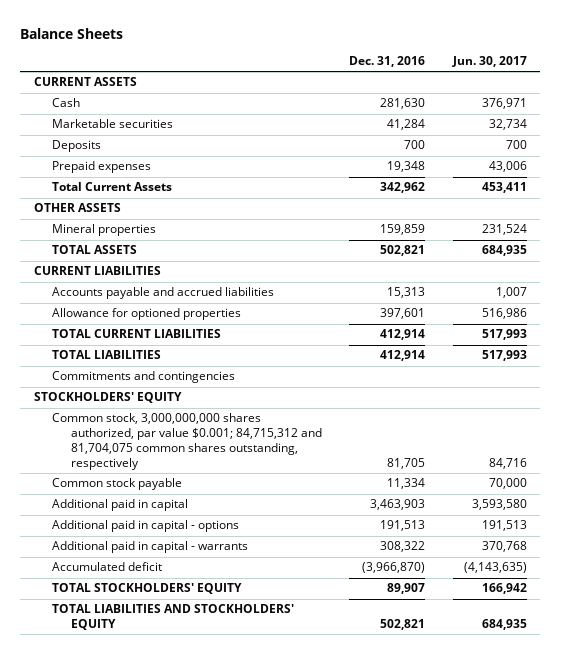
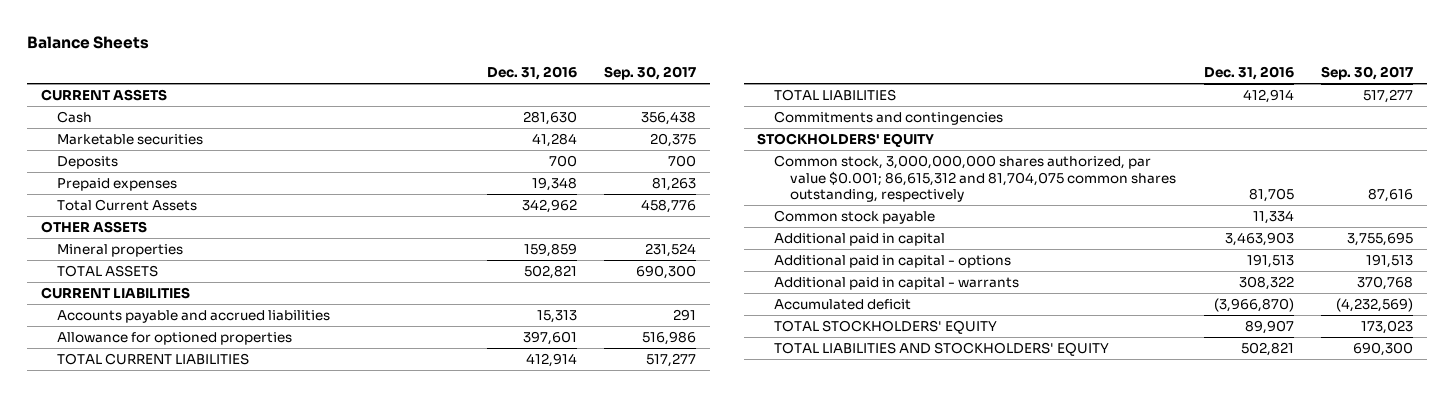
- | Dec. 31, 2016 | Jun. 30, 2017
+ | Dec. 31, 2016 | Sep. 30, 2017
- Common stock, 3,000,000,000 shares authorized, par value $0.001; 84,715,312 and 81,704,075 common shares outstanding, respectively | 81,705 | 84,716
+ Common stock, 3,000,000,000 shares authorized, par value $0.001; 86,615,312 and 81,704,075 common shares outstanding, respectively | 81,705 | 87,616

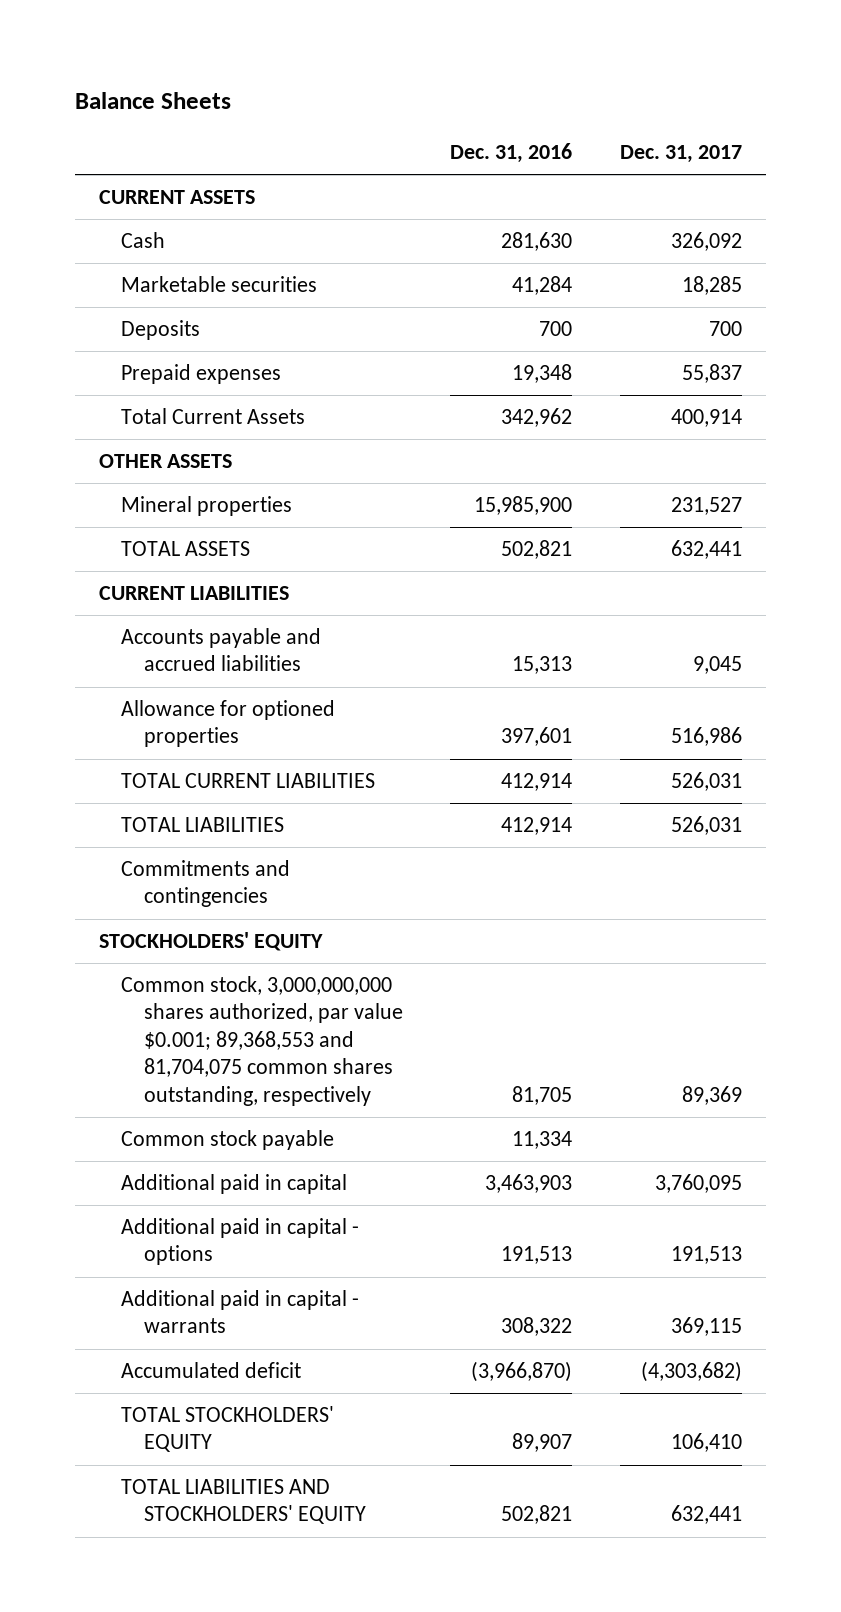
- | Dec. 31, 2016 | Sep. 30, 2017
+ | Dec. 31, 2016 | Dec. 31, 2017
- Mineral properties | 159,859 | 231,524
+ Mineral properties | 15,985,900 | 231,527
- Common stock, 3,000,000,000 shares authorized, par value $0.001; 86,615,312 and 81,704,075 common shares outstanding, respectively | 81,705 | 87,616
+ Common stock, 3,000,000,000 shares authorized, par value $0.001; 89,368,553 and 81,704,075 common shares outstanding, respectively | 81,705 | 89,369

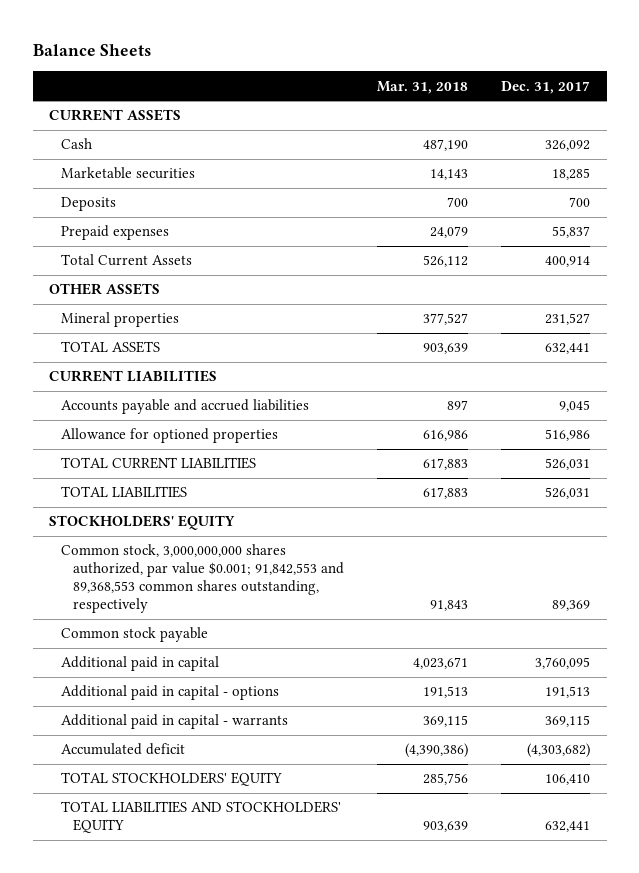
- | Dec. 31, 2016 | Dec. 31, 2017
+ | Mar. 31, 2018 | Dec. 31, 2017
- Commitments and contingencies
- Common stock, 3,000,000,000 shares authorized, par value $0.001; 89,368,553 and 81,704,075 common shares outstanding, respectively | 81,705 | 89,369
+ Common stock, 3,000,000,000 shares authorized, par value $0.001; 91,842,553 and 89,368,553 common shares outstanding, respectively | 91,843 | 89,369

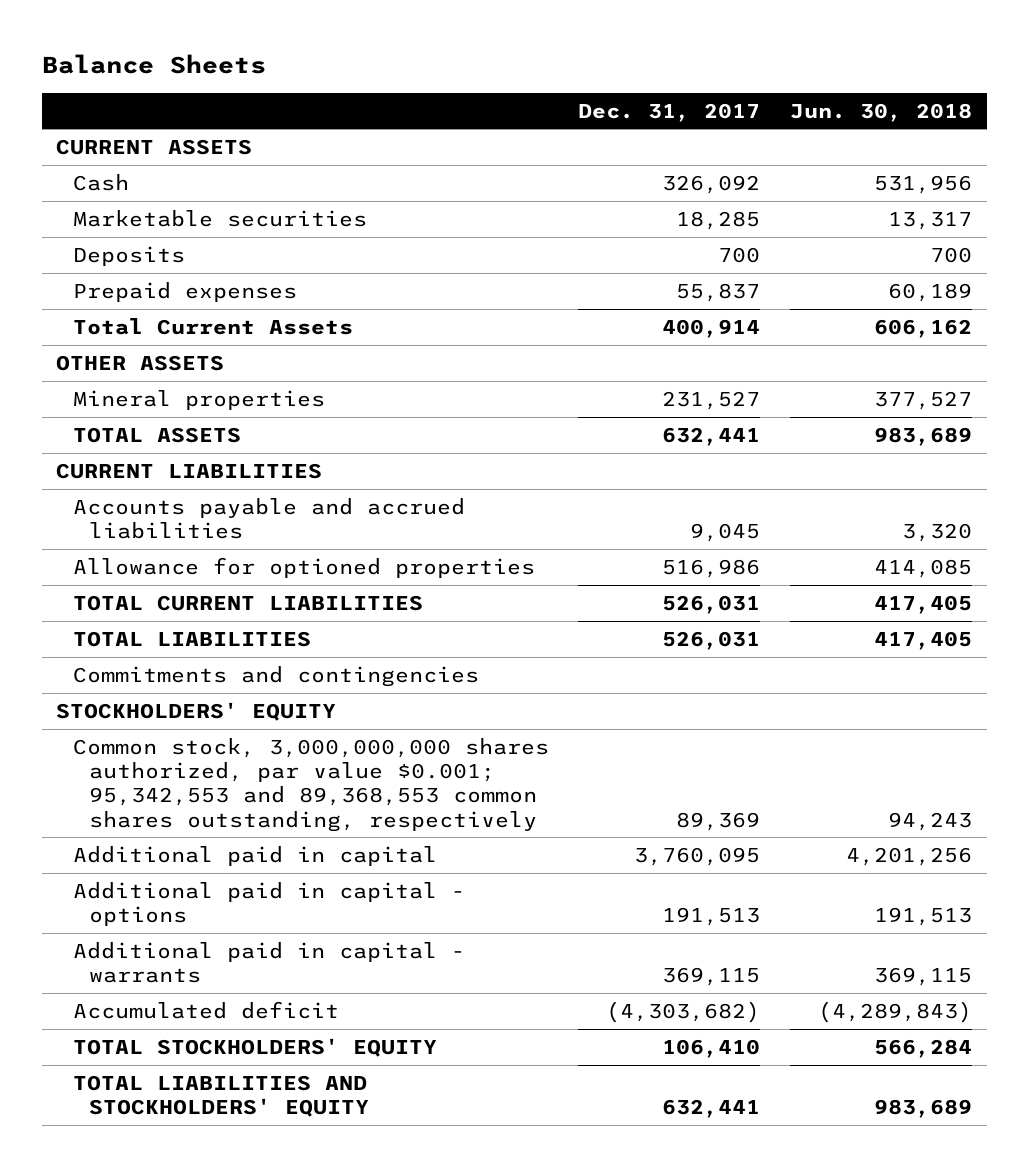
- | Mar. 31, 2018 | Dec. 31, 2017
+ | Dec. 31, 2017 | Jun. 30, 2018
+ Commitments and contingencies
- Common stock, 3,000,000,000 shares authorized, par value $0.001; 91,842,553 and 89,368,553 common shares outstanding, respectively | 91,843 | 89,369
- Common stock payable
+ Common stock, 3,000,000,000 shares authorized, par value $0.001; 95,342,553 and 89,368,553 common shares outstanding, respectively | 89,369 | 94,243

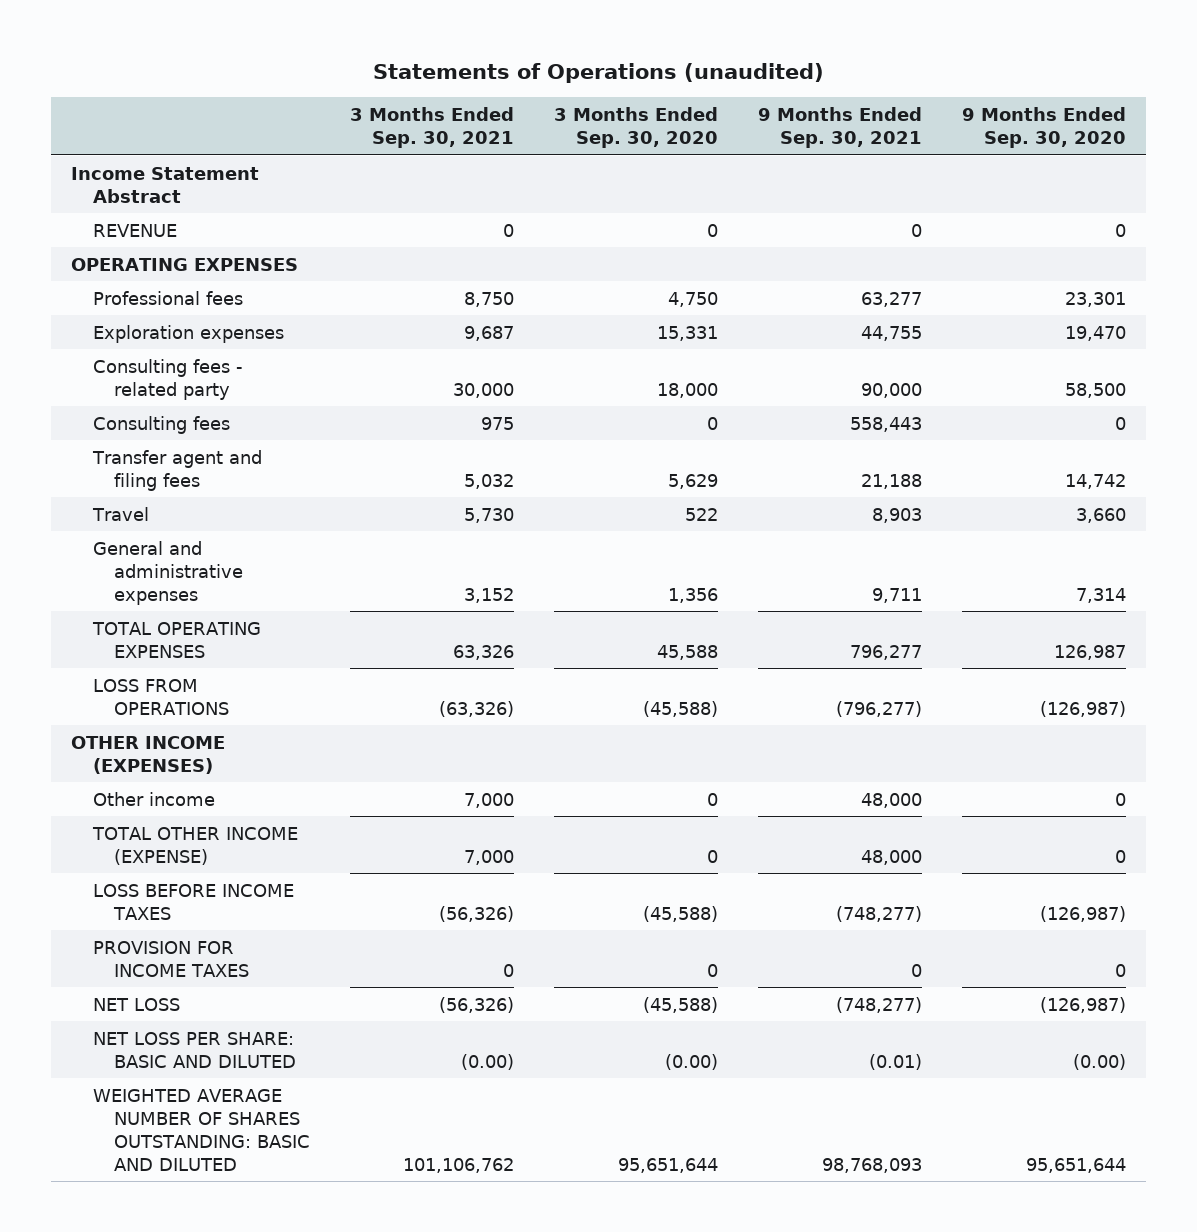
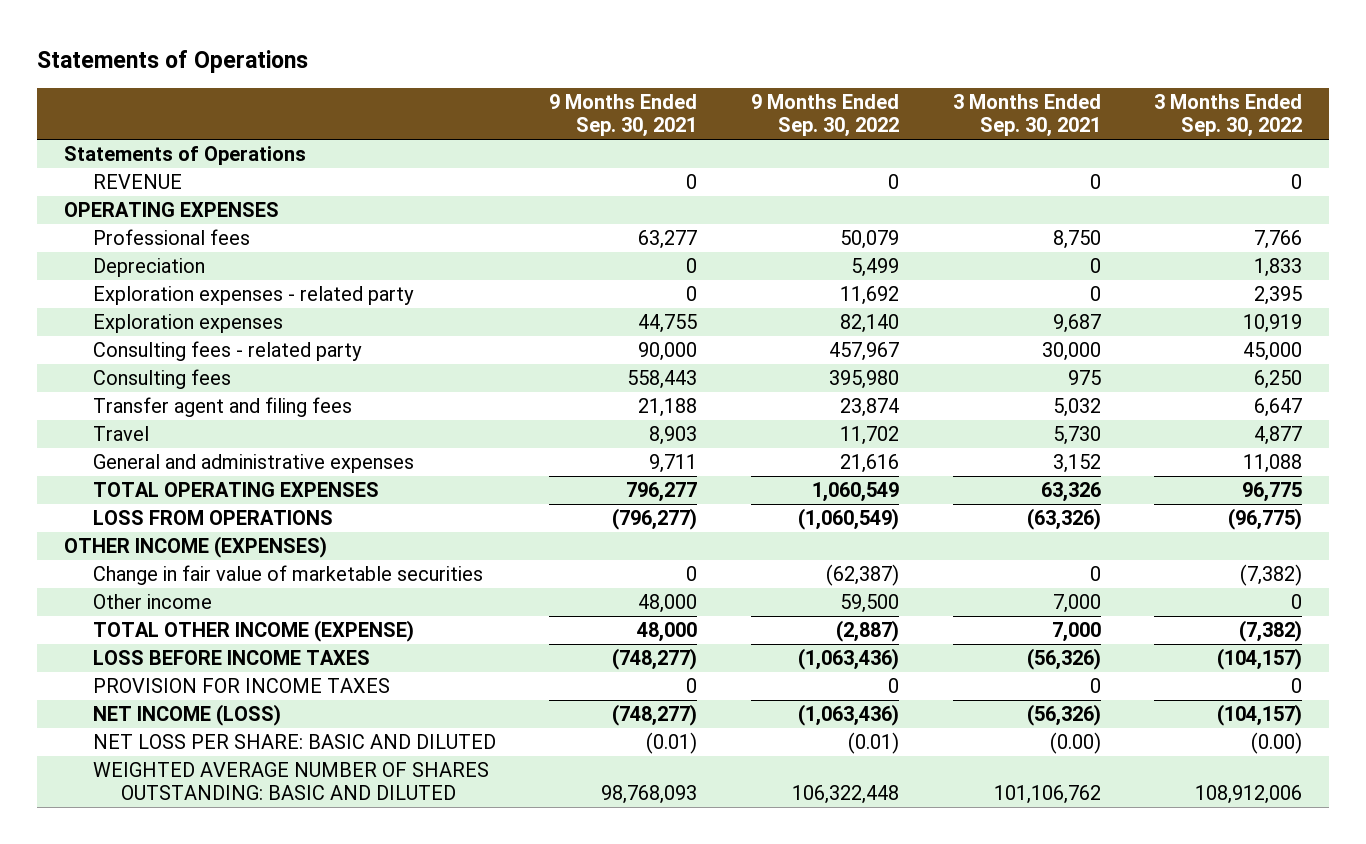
- Statements of Operations (unaudited)
+ Statements of Operations
- | 3 Months Ended Sep. 30, 2021 | 3 Months Ended Sep. 30, 2020 | 9 Months Ended Sep. 30, 2021 | 9 Months Ended Sep. 30, 2020
+ | 9 Months Ended Sep. 30, 2021 | 9 Months Ended Sep. 30, 2022 | 3 Months Ended Sep. 30, 2021 | 3 Months Ended Sep. 30, 2022
- Income Statement Abstract
+ Statements of Operations
+ Depreciation | 0 | 5,499 | 0 | 1,833
+ Exploration expenses - related party | 0 | 11,692 | 0 | 2,395
+ Change in fair value of marketable securities | 0 | (62,387) | 0 | (7,382)
- NET LOSS | (56,326) | (45,588) | (748,277) | (126,987)
+ NET INCOME (LOSS) | (748,277) | (1,063,436) | (56,326) | (104,157)

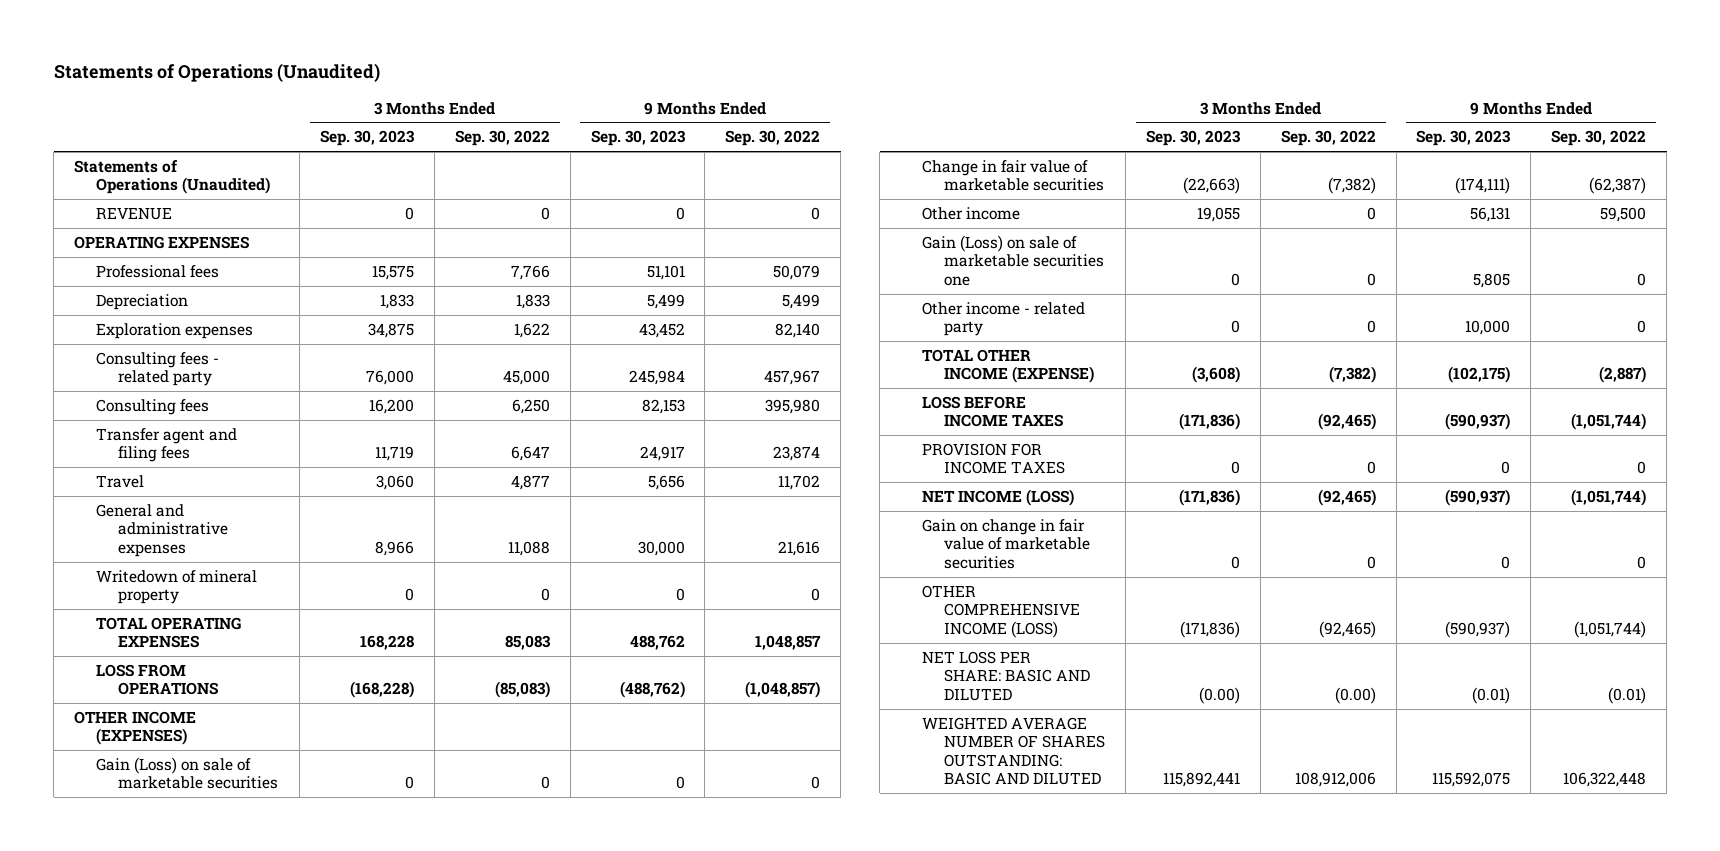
- Statements of Operations
+ Statements of Operations (Unaudited)
- | 9 Months Ended Sep. 30, 2021 | 9 Months Ended Sep. 30, 2022 | 3 Months Ended Sep. 30, 2021 | 3 Months Ended Sep. 30, 2022
+ | 3 Months Ended Sep. 30, 2023 | 3 Months Ended Sep. 30, 2022 | 9 Months Ended Sep. 30, 2023 | 9 Months Ended Sep. 30, 2022
- Statements of Operations
+ Statements of Operations (Unaudited)
- Exploration expenses - related party | 0 | 11,692 | 0 | 2,395
- Exploration expenses | 44,755 | 82,140 | 9,687 | 10,919
+ Exploration expenses | 34,875 | 1,622 | 43,452 | 82,140
- TOTAL OPERATING EXPENSES | 796,277 | 1,060,549 | 63,326 | 96,775
- LOSS FROM OPERATIONS | (796,277) | (1,060,549) | (63,326) | (96,775)
+ Writedown of mineral property | 0 | 0 | 0 | 0
+ TOTAL OPERATING EXPENSES | 168,228 | 85,083 | 488,762 | 1,048,857
+ LOSS FROM OPERATIONS | (168,228) | (85,083) | (488,762) | (1,048,857)
+ Gain (Loss) on sale of marketable securities | 0 | 0 | 0 | 0
+ Gain (Loss) on sale of marketable securities one | 0 | 0 | 5,805 | 0
+ Other income - related party | 0 | 0 | 10,000 | 0
- LOSS BEFORE INCOME TAXES | (748,277) | (1,063,436) | (56,326) | (104,157)
+ LOSS BEFORE INCOME TAXES | (171,836) | (92,465) | (590,937) | (1,051,744)
- NET INCOME (LOSS) | (748,277) | (1,063,436) | (56,326) | (104,157)
+ NET INCOME (LOSS) | (171,836) | (92,465) | (590,937) | (1,051,744)
+ Gain on change in fair value of marketable securities | 0 | 0 | 0 | 0
+ OTHER COMPREHENSIVE INCOME (LOSS) | (171,836) | (92,465) | (590,937) | (1,051,744)

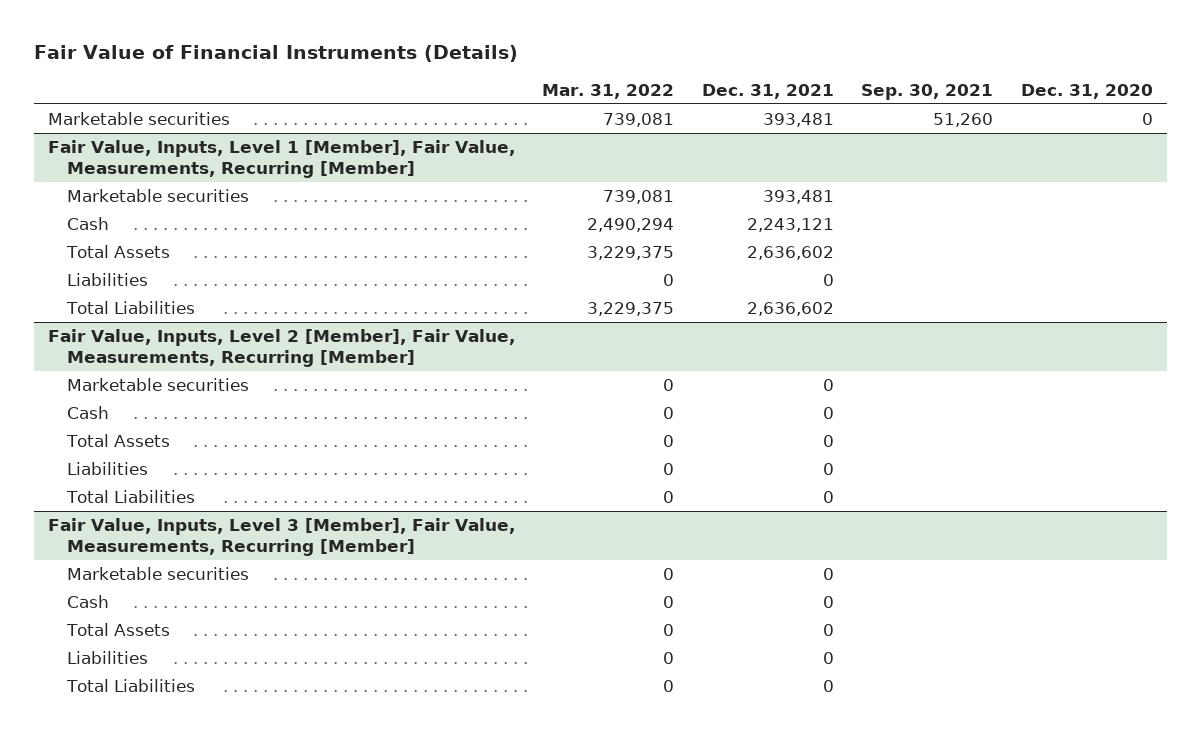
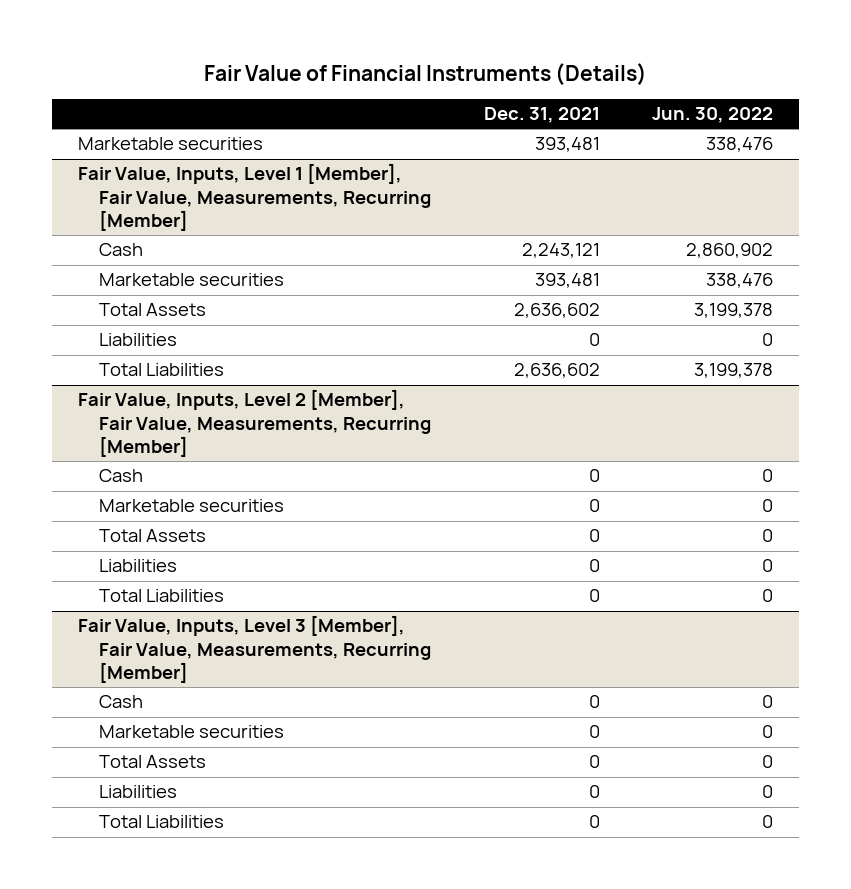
- | Mar. 31, 2022 | Dec. 31, 2021 | Sep. 30, 2021 | Dec. 31, 2020
+ | Dec. 31, 2021 | Jun. 30, 2022
@ Fair Value, Inputs, Level 1 [Member], Fair Value, Measurements, Recurring [Member]
moved down: Marketable securities | 393,481 | 338,476
@ Fair Value, Inputs, Level 2 [Member], Fair Value, Measurements, Recurring [Member]
moved down: Marketable securities | 0 | 0
@ Fair Value, Inputs, Level 3 [Member], Fair Value, Measurements, Recurring [Member]
moved down: Marketable securities | 0 | 0

